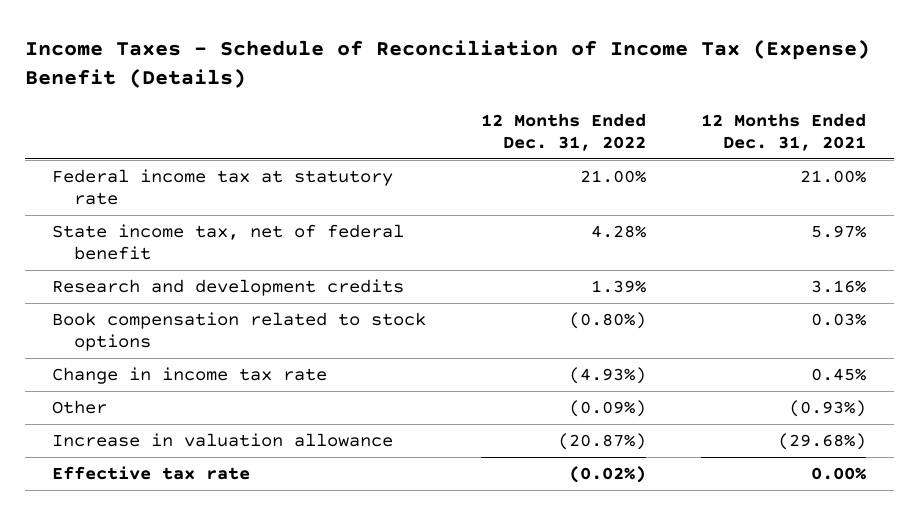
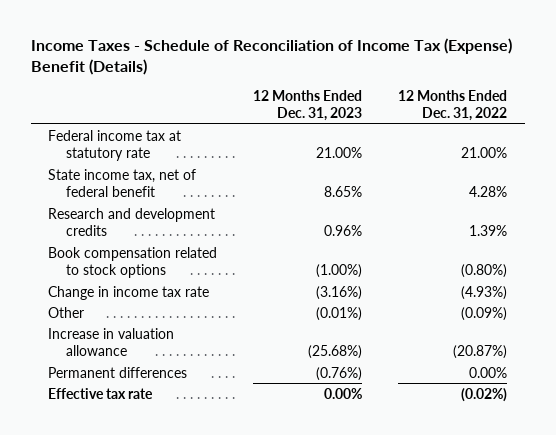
- | 12 Months Ended Dec. 31, 2022 | 12 Months Ended Dec. 31, 2021
+ | 12 Months Ended Dec. 31, 2023 | 12 Months Ended Dec. 31, 2022
+ Permanent differences | (0.76%) | 0.00%

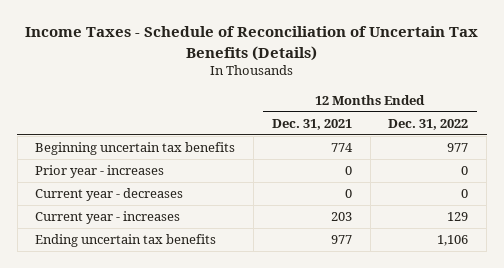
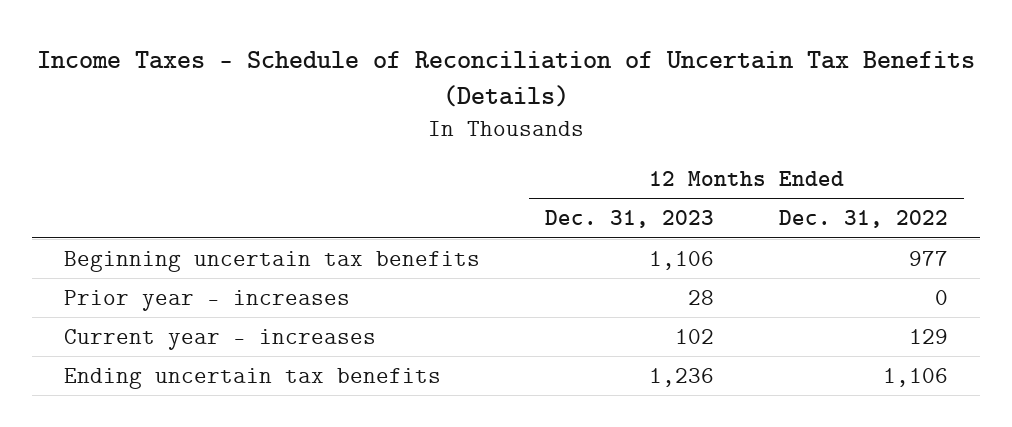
- | 12 Months Ended Dec. 31, 2021 | 12 Months Ended Dec. 31, 2022
+ | 12 Months Ended Dec. 31, 2023 | 12 Months Ended Dec. 31, 2022
- Current year - decreases | 0 | 0

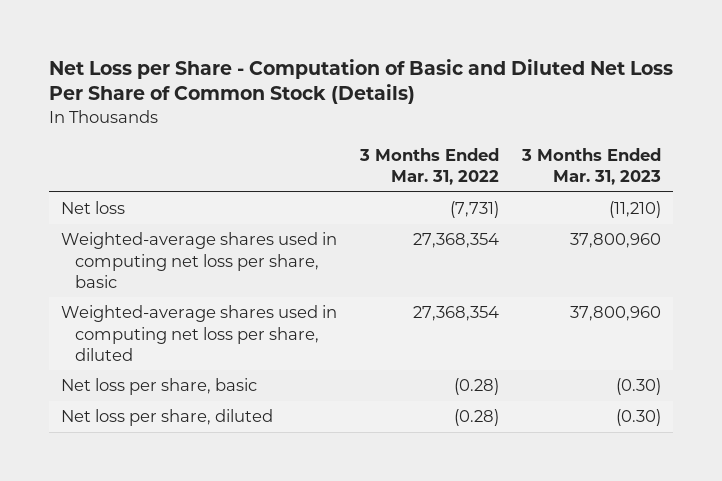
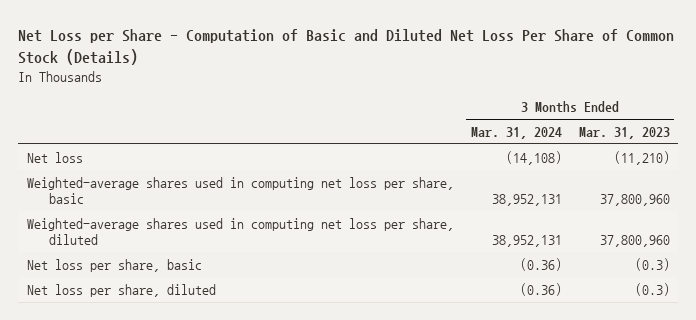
- | 3 Months Ended Mar. 31, 2022 | 3 Months Ended Mar. 31, 2023
+ | 3 Months Ended Mar. 31, 2024 | 3 Months Ended Mar. 31, 2023
- Net loss per share, basic | (0.28) | (0.30)
- Net loss per share, diluted | (0.28) | (0.30)
+ Net loss per share, basic | (0.36) | (0.3)
+ Net loss per share, diluted | (0.36) | (0.3)

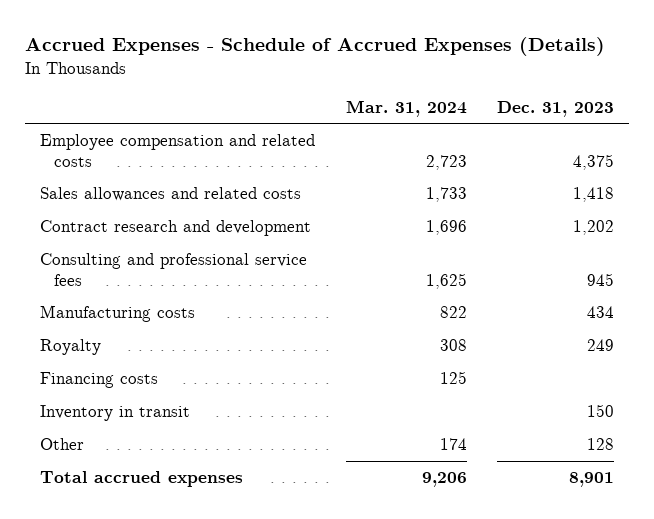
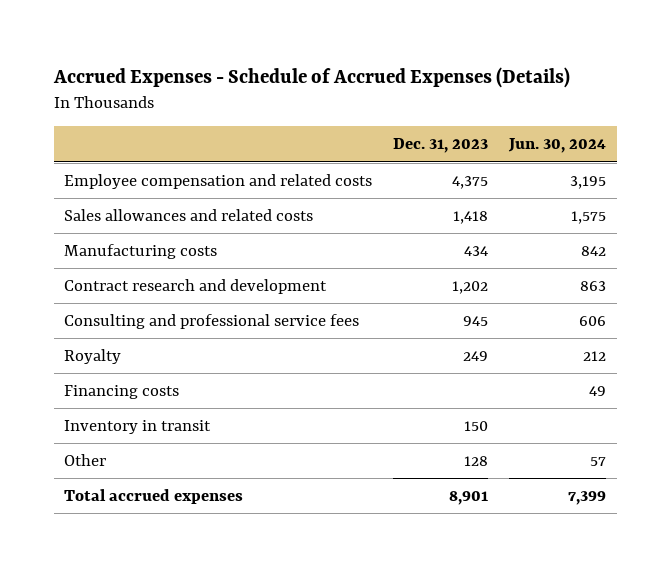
- | Mar. 31, 2024 | Dec. 31, 2023
+ | Dec. 31, 2023 | Jun. 30, 2024
moved up: Manufacturing costs | 434 | 842

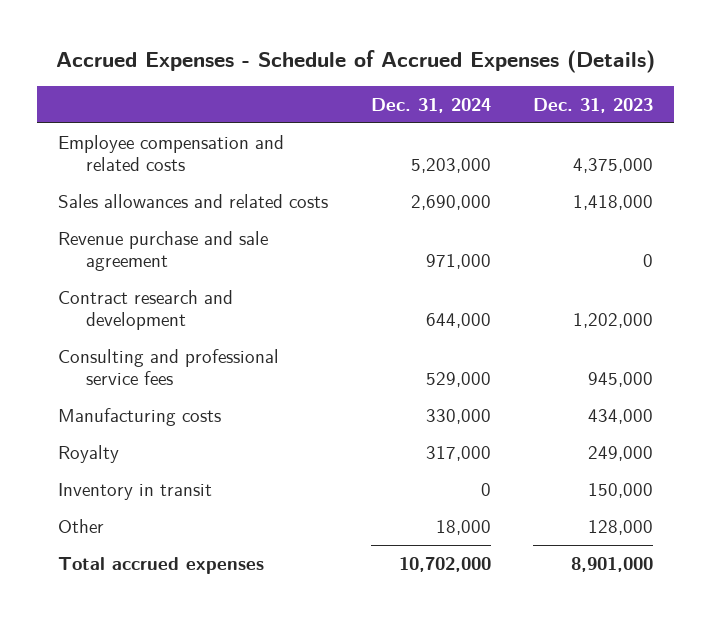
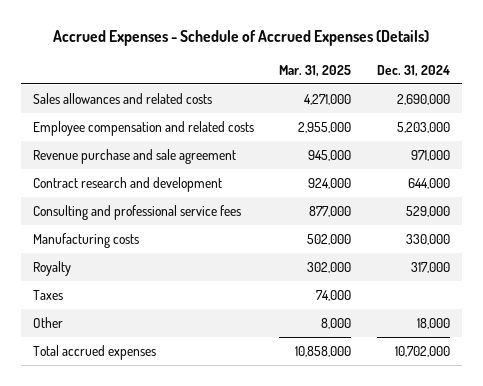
- | Dec. 31, 2024 | Dec. 31, 2023
+ | Mar. 31, 2025 | Dec. 31, 2024
moved down: Employee compensation and related costs | 2,955,000 | 5,203,000
- Inventory in transit | 0 | 150,000
+ Taxes | 74,000 |

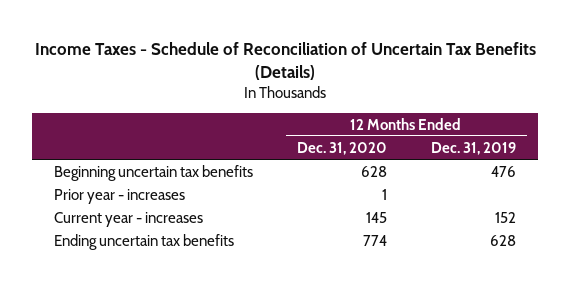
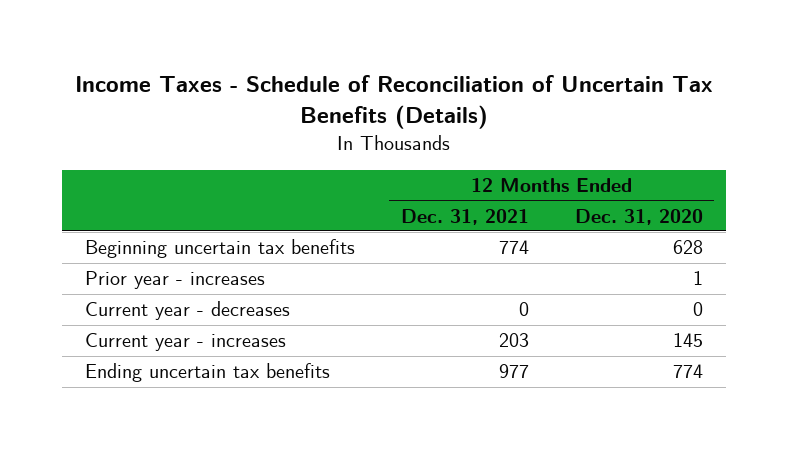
- | 12 Months Ended Dec. 31, 2020 | 12 Months Ended Dec. 31, 2019
+ | 12 Months Ended Dec. 31, 2021 | 12 Months Ended Dec. 31, 2020
+ Current year - decreases | 0 | 0

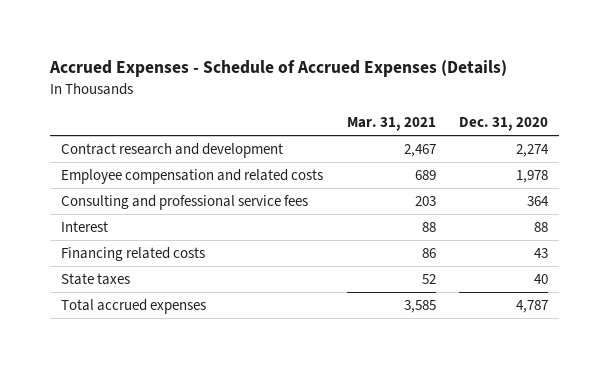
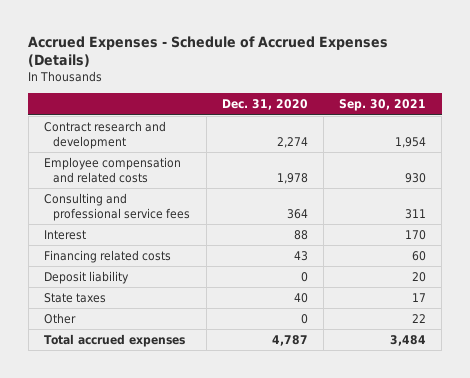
- | Mar. 31, 2021 | Dec. 31, 2020
+ | Dec. 31, 2020 | Sep. 30, 2021
+ Deposit liability | 0 | 20
+ Other | 0 | 22

